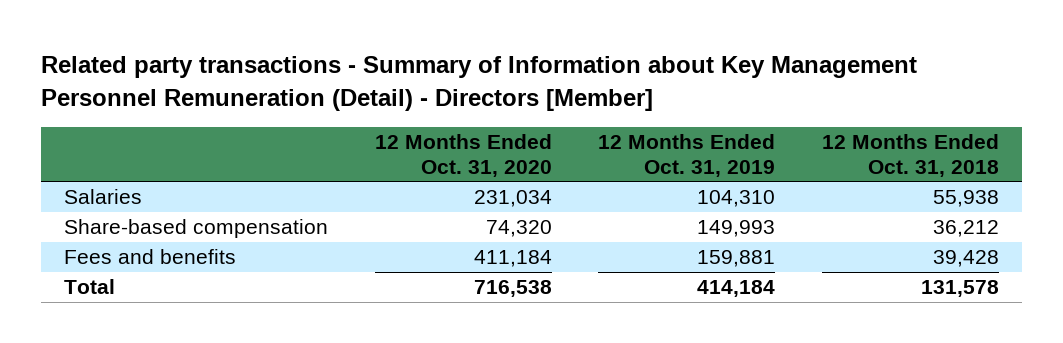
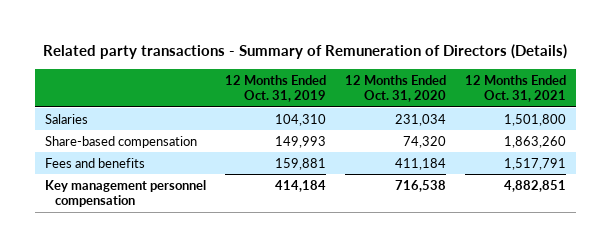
- Related party transactions - Summary of Information about Key Management Personnel Remuneration (Detail) - Directors [Member]
+ Related party transactions - Summary of Remuneration of Directors (Details)
- | 12 Months Ended Oct. 31, 2020 | 12 Months Ended Oct. 31, 2019 | 12 Months Ended Oct. 31, 2018
+ | 12 Months Ended Oct. 31, 2019 | 12 Months Ended Oct. 31, 2020 | 12 Months Ended Oct. 31, 2021
- Total | 716,538 | 414,184 | 131,578
+ Key management personnel compensation | 414,184 | 716,538 | 4,882,851

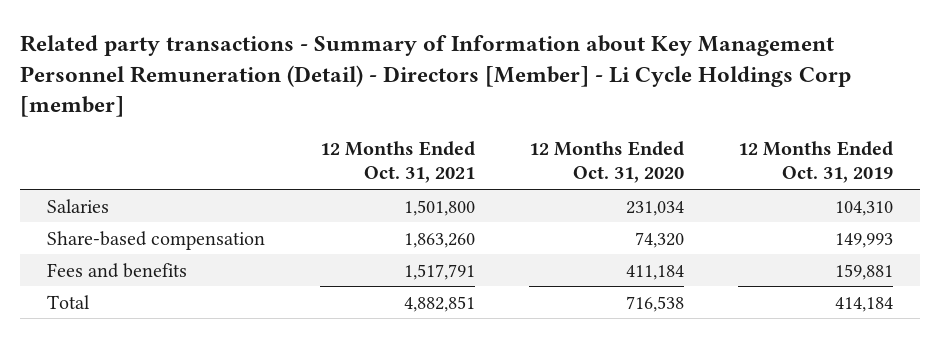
- Related party transactions - Summary of Remuneration of Directors (Details)
+ Related party transactions - Summary of Information about Key Management Personnel Remuneration (Detail) - Directors [Member] - Li Cycle Holdings Corp [member]
- | 12 Months Ended Oct. 31, 2019 | 12 Months Ended Oct. 31, 2020 | 12 Months Ended Oct. 31, 2021
+ | 12 Months Ended Oct. 31, 2021 | 12 Months Ended Oct. 31, 2020 | 12 Months Ended Oct. 31, 2019
- Key management personnel compensation | 414,184 | 716,538 | 4,882,851
+ Total | 4,882,851 | 716,538 | 414,184

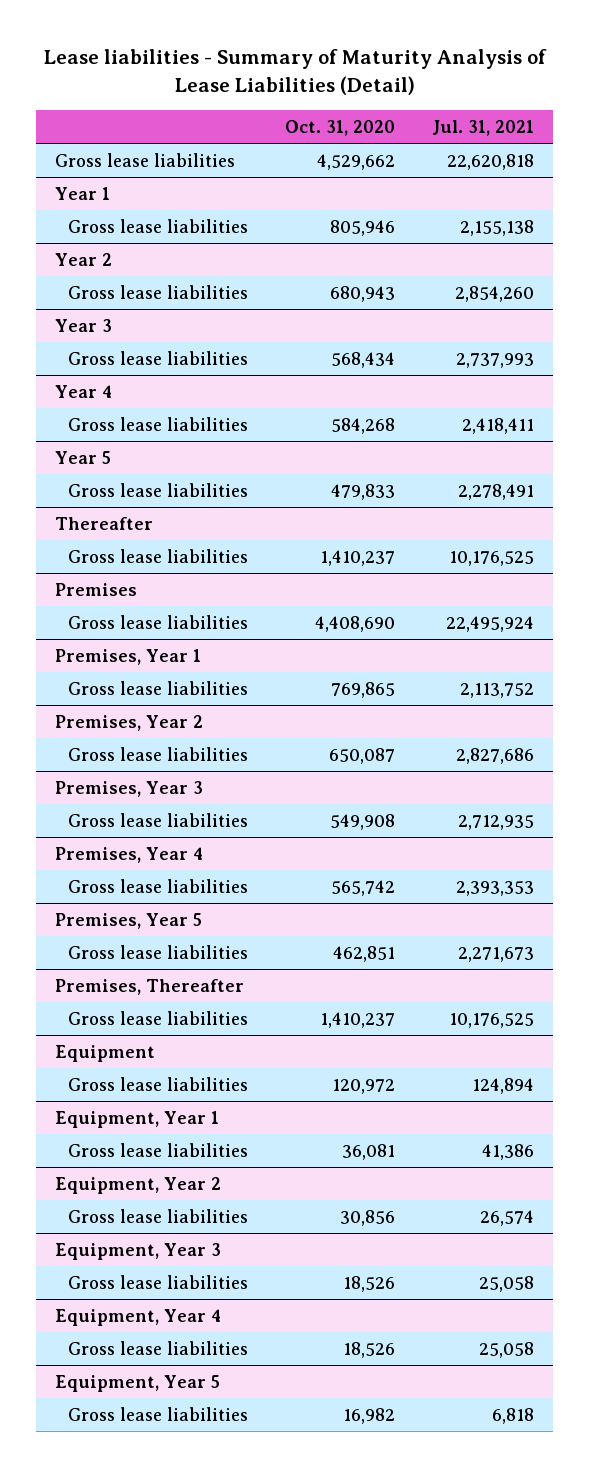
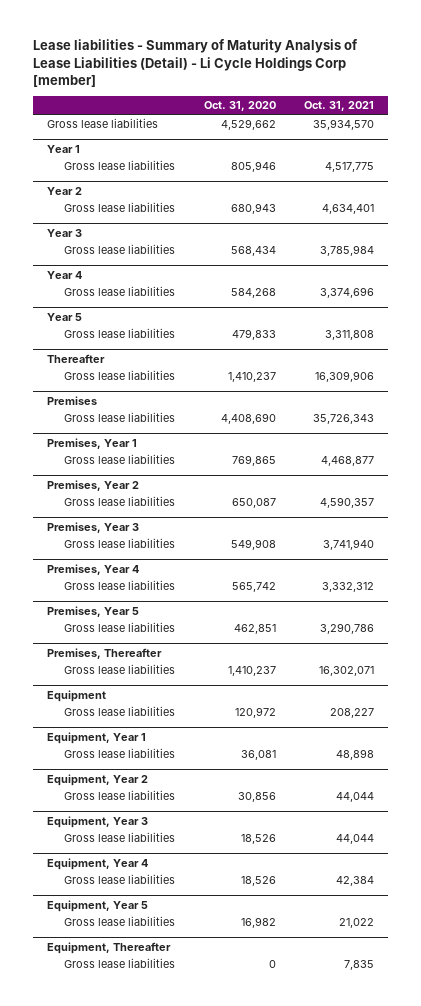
- Lease liabilities - Summary of Maturity Analysis of Lease Liabilities (Detail)
+ Lease liabilities - Summary of Maturity Analysis of Lease Liabilities (Detail) - Li Cycle Holdings Corp [member]
- | Oct. 31, 2020 | Jul. 31, 2021
+ | Oct. 31, 2020 | Oct. 31, 2021
+ Equipment, Thereafter
+ Gross lease liabilities | 0 | 7,835

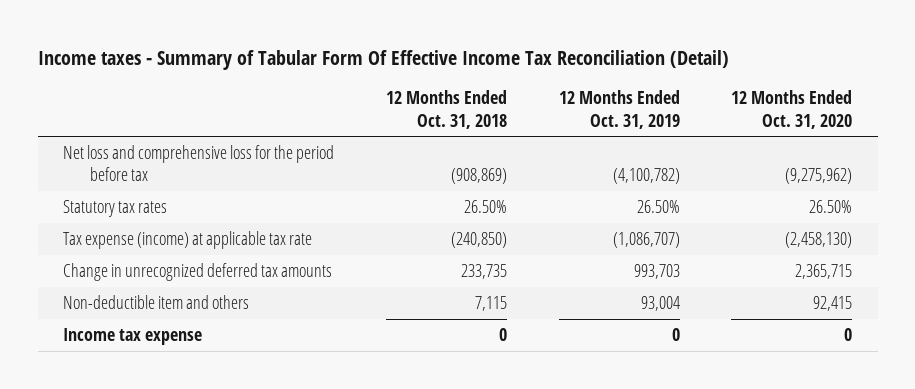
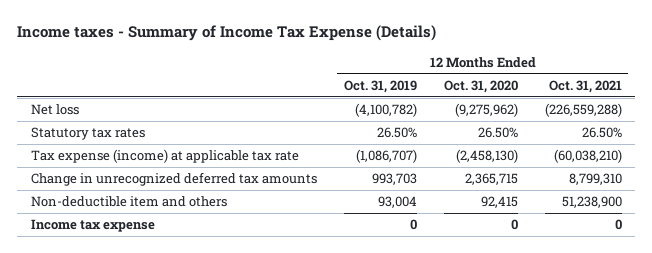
- Income taxes - Summary of Tabular Form Of Effective Income Tax Reconciliation (Detail)
+ Income taxes - Summary of Income Tax Expense (Details)
- | 12 Months Ended Oct. 31, 2018 | 12 Months Ended Oct. 31, 2019 | 12 Months Ended Oct. 31, 2020
+ | 12 Months Ended Oct. 31, 2019 | 12 Months Ended Oct. 31, 2020 | 12 Months Ended Oct. 31, 2021
- Net loss and comprehensive loss for the period before tax | (908,869) | (4,100,782) | (9,275,962)
+ Net loss | (4,100,782) | (9,275,962) | (226,559,288)

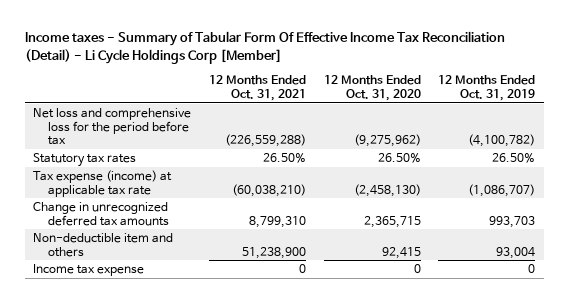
- Income taxes - Summary of Income Tax Expense (Details)
+ Income taxes - Summary of Tabular Form Of Effective Income Tax Reconciliation (Detail) - Li Cycle Holdings Corp [Member]
- | 12 Months Ended Oct. 31, 2019 | 12 Months Ended Oct. 31, 2020 | 12 Months Ended Oct. 31, 2021
+ | 12 Months Ended Oct. 31, 2021 | 12 Months Ended Oct. 31, 2020 | 12 Months Ended Oct. 31, 2019
- Net loss | (4,100,782) | (9,275,962) | (226,559,288)
+ Net loss and comprehensive loss for the period before tax | (226,559,288) | (9,275,962) | (4,100,782)

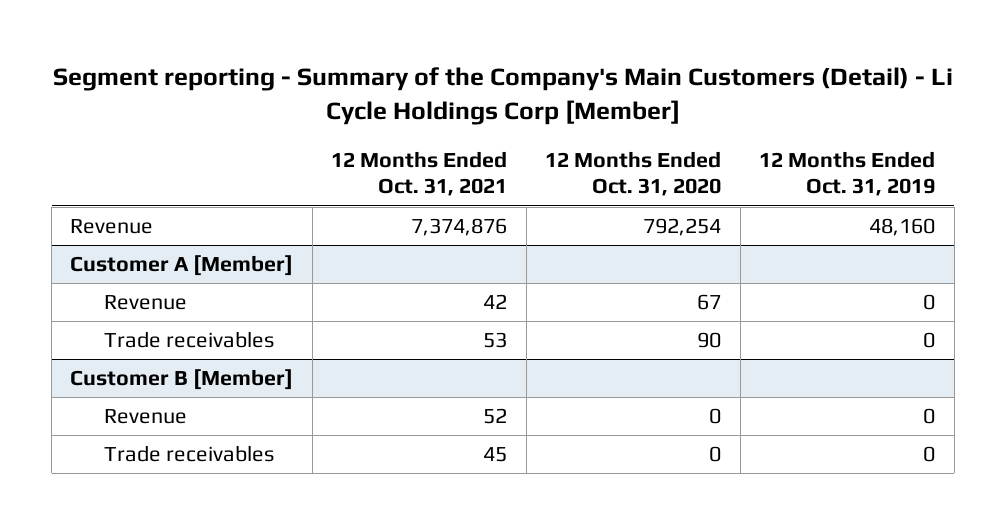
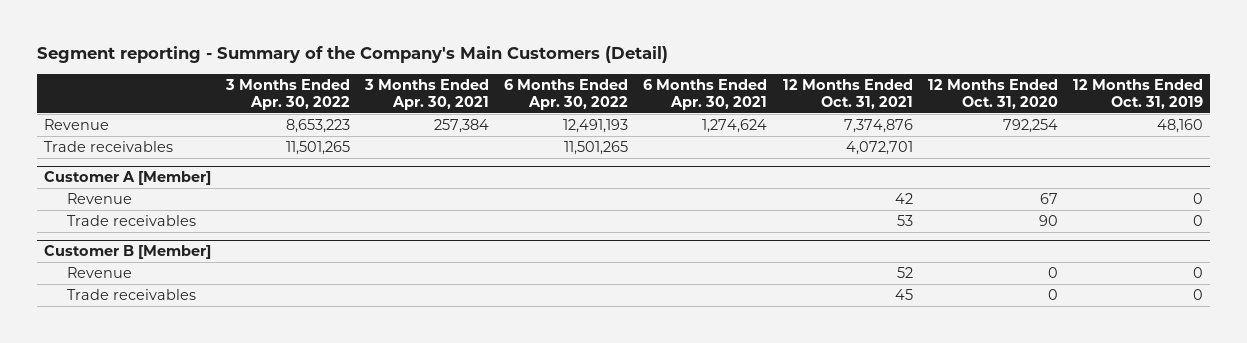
- Segment reporting - Summary of the Company's Main Customers (Detail) - Li Cycle Holdings Corp [Member]
+ Segment reporting - Summary of the Company's Main Customers (Detail)
- | 12 Months Ended Oct. 31, 2021 | 12 Months Ended Oct. 31, 2020 | 12 Months Ended Oct. 31, 2019
+ | 3 Months Ended Apr. 30, 2022 | 3 Months Ended Apr. 30, 2021 | 6 Months Ended Apr. 30, 2022 | 6 Months Ended Apr. 30, 2021 | 12 Months Ended Oct. 31, 2021 | 12 Months Ended Oct. 31, 2020 | 12 Months Ended Oct. 31, 2019
+ Trade receivables | 11,501,265 | | 11,501,265 | | 4,072,701 | |

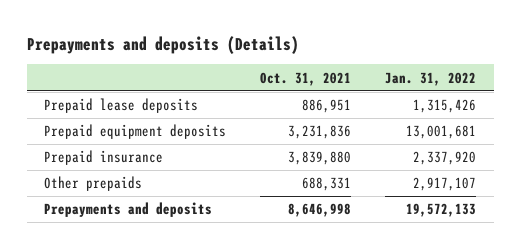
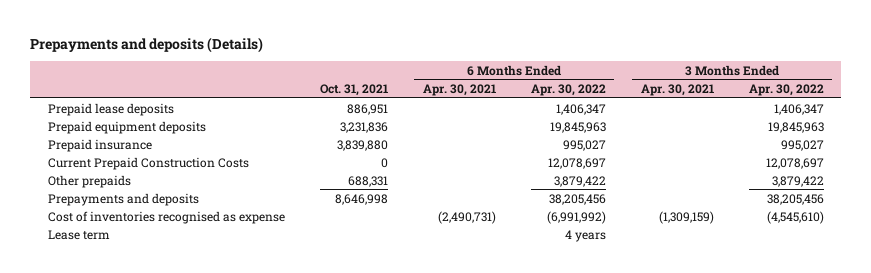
- | Oct. 31, 2021 | Jan. 31, 2022
+ | Oct. 31, 2021 | 6 Months Ended Apr. 30, 2021 | 6 Months Ended Apr. 30, 2022 | 3 Months Ended Apr. 30, 2021 | 3 Months Ended Apr. 30, 2022
+ Current Prepaid Construction Costs | 0 | | 12,078,697 | | 12,078,697
+ Cost of inventories recognised as expense | | (2,490,731) | (6,991,992) | (1,309,159) | (4,545,610)
+ Lease term | | | 4 years | |

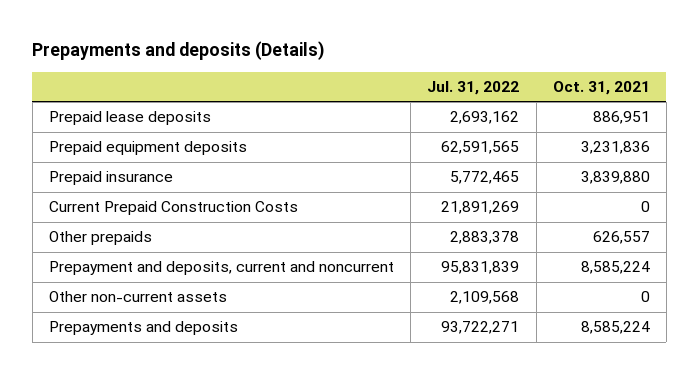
- | Oct. 31, 2021 | 6 Months Ended Apr. 30, 2021 | 6 Months Ended Apr. 30, 2022 | 3 Months Ended Apr. 30, 2021 | 3 Months Ended Apr. 30, 2022
+ | Jul. 31, 2022 | Oct. 31, 2021
- Other prepaids | 688,331 | | 3,879,422 | | 3,879,422
- Prepayments and deposits | 8,646,998 | | 38,205,456 | | 38,205,456
- Cost of inventories recognised as expense | | (2,490,731) | (6,991,992) | (1,309,159) | (4,545,610)
- Lease term | | | 4 years | |
+ Other prepaids | 2,883,378 | 626,557
+ Prepayment and deposits, current and noncurrent | 95,831,839 | 8,585,224
+ Other non-current assets | 2,109,568 | 0
+ Prepayments and deposits | 93,722,271 | 8,585,224

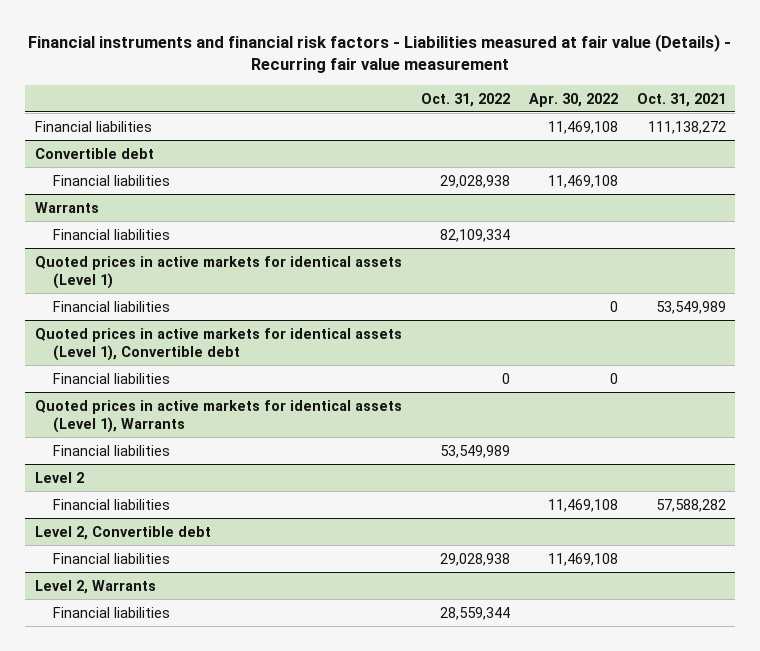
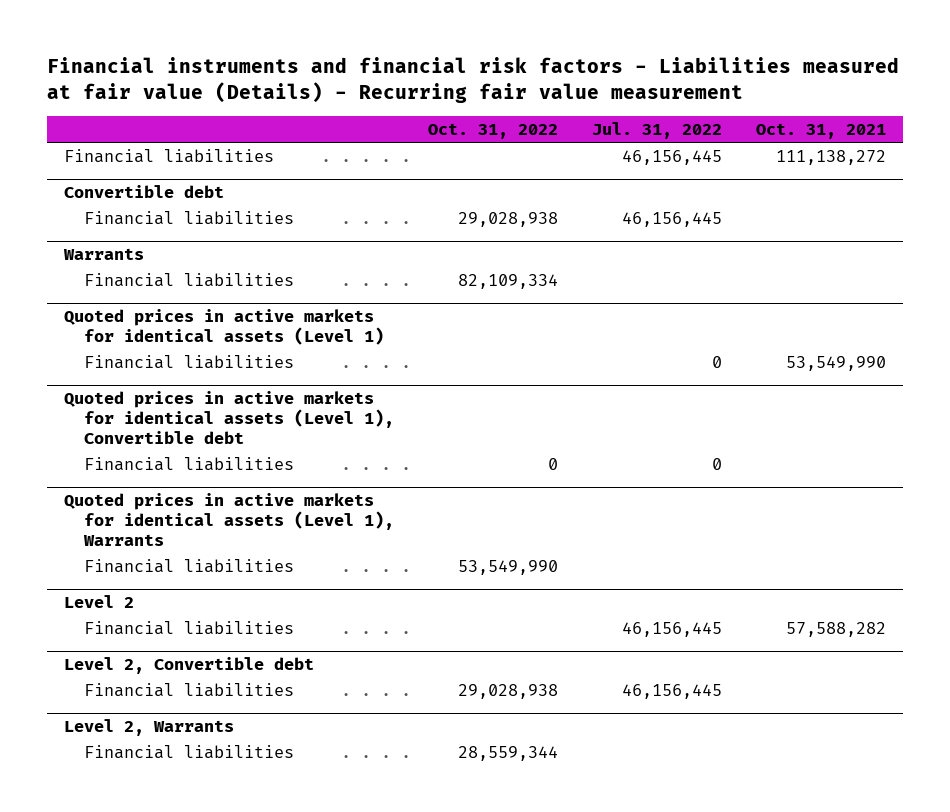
- | Oct. 31, 2022 | Apr. 30, 2022 | Oct. 31, 2021
+ | Oct. 31, 2022 | Jul. 31, 2022 | Oct. 31, 2021
@ Quoted prices in active markets for identical assets (Level 1)
- Financial liabilities | | 0 | 53,549,989
+ Financial liabilities | | 0 | 53,549,990
@ Quoted prices in active markets for identical assets (Level 1), Warrants
- Financial liabilities | 53,549,989 | |
+ Financial liabilities | 53,549,990 | |

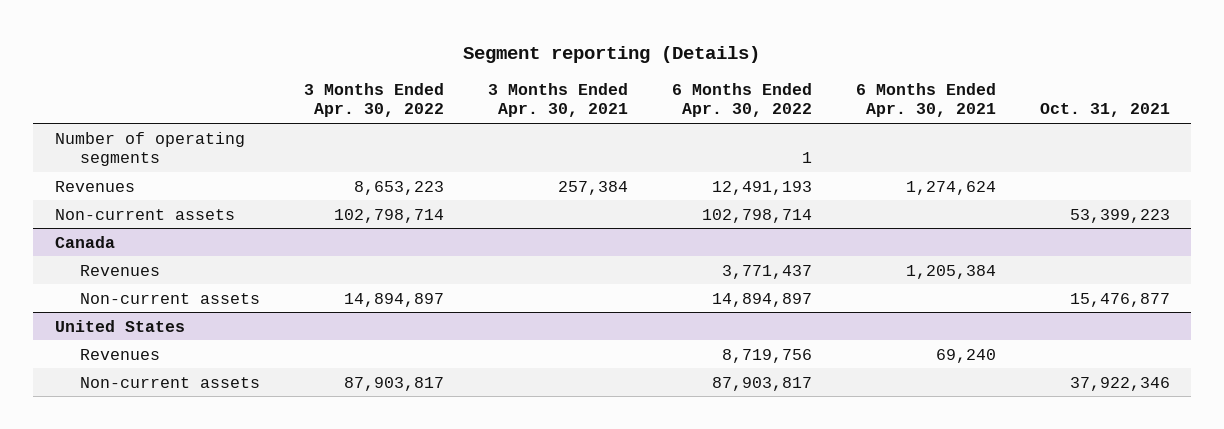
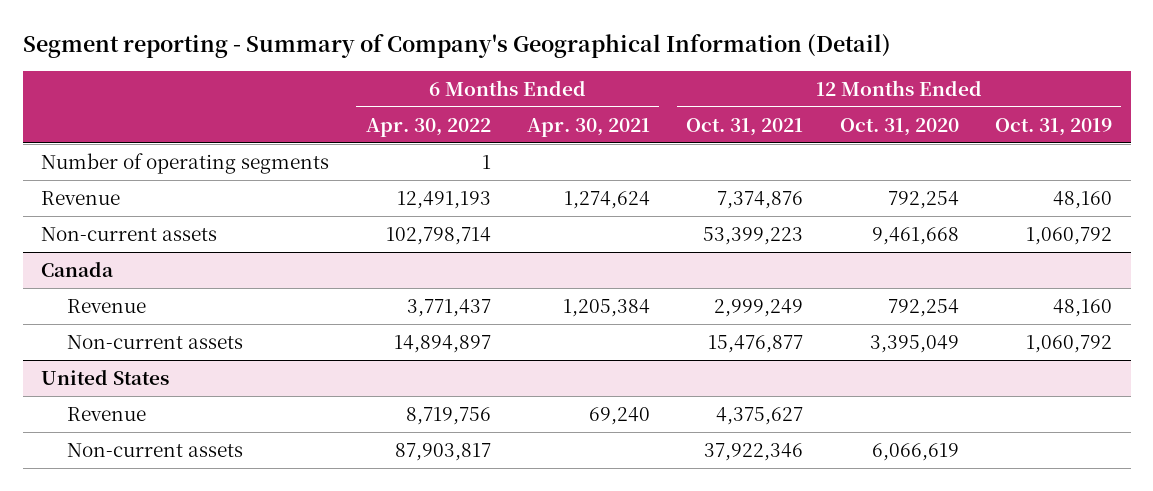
- Segment reporting (Details)
+ Segment reporting - Summary of Company's Geographical Information (Detail)
- | 3 Months Ended Apr. 30, 2022 | 3 Months Ended Apr. 30, 2021 | 6 Months Ended Apr. 30, 2022 | 6 Months Ended Apr. 30, 2021 | Oct. 31, 2021
+ | 6 Months Ended Apr. 30, 2022 | 6 Months Ended Apr. 30, 2021 | 12 Months Ended Oct. 31, 2021 | 12 Months Ended Oct. 31, 2020 | 12 Months Ended Oct. 31, 2019
- Revenues | 8,653,223 | 257,384 | 12,491,193 | 1,274,624 |
+ Revenue | 12,491,193 | 1,274,624 | 7,374,876 | 792,254 | 48,160
@ Canada
- Revenues | | | 3,771,437 | 1,205,384 |
+ Revenue | 3,771,437 | 1,205,384 | 2,999,249 | 792,254 | 48,160
@ United States
- Revenues | | | 8,719,756 | 69,240 |
+ Revenue | 8,719,756 | 69,240 | 4,375,627 | |

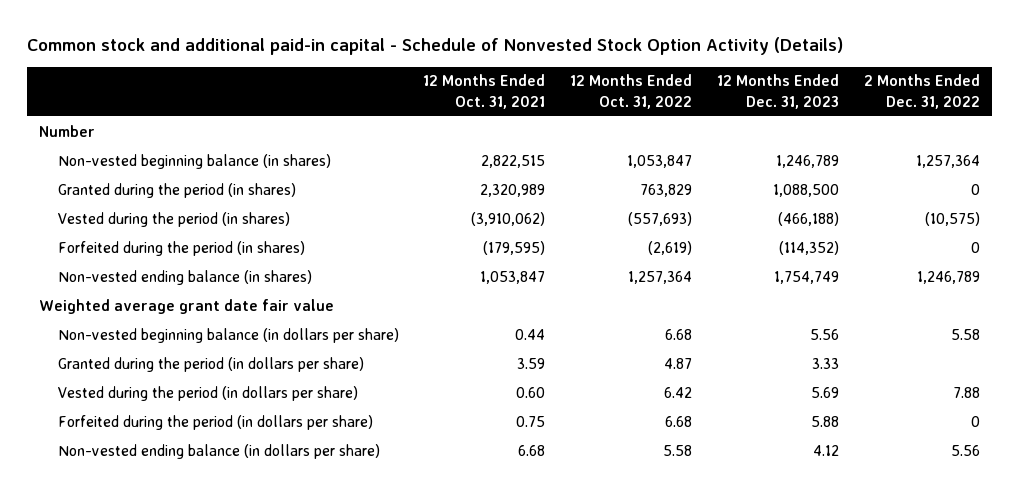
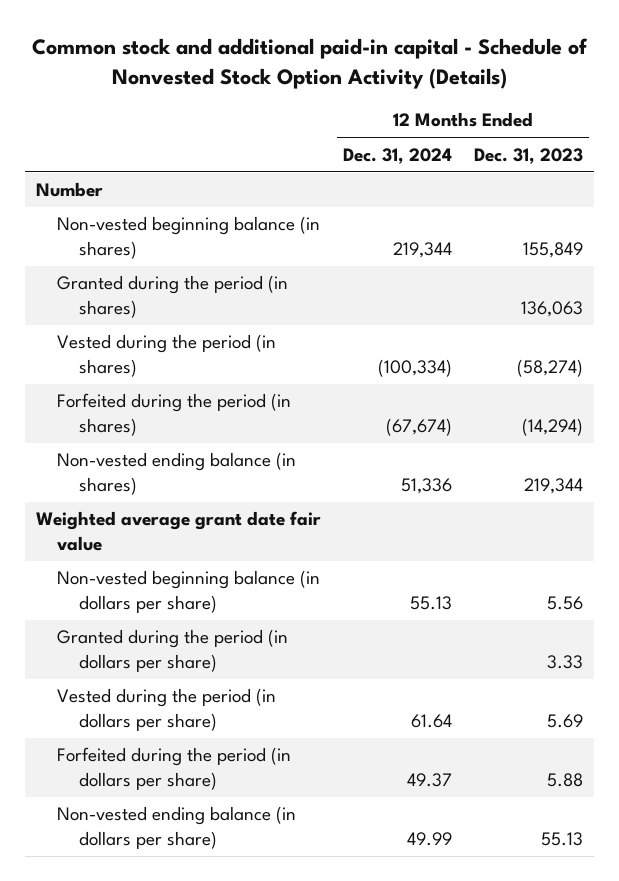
- | 12 Months Ended Oct. 31, 2021 | 12 Months Ended Oct. 31, 2022 | 12 Months Ended Dec. 31, 2023 | 2 Months Ended Dec. 31, 2022
+ | 12 Months Ended Dec. 31, 2024 | 12 Months Ended Dec. 31, 2023
- Non-vested beginning balance (in shares) | 2,822,515 | 1,053,847 | 1,246,789 | 1,257,364
- Granted during the period (in shares) | 2,320,989 | 763,829 | 1,088,500 | 0
- Vested during the period (in shares) | (3,910,062) | (557,693) | (466,188) | (10,575)
- Forfeited during the period (in shares) | (179,595) | (2,619) | (114,352) | 0
- Non-vested ending balance (in shares) | 1,053,847 | 1,257,364 | 1,754,749 | 1,246,789
+ Non-vested beginning balance (in shares) | 219,344 | 155,849
+ Granted during the period (in shares) | | 136,063
+ Vested during the period (in shares) | (100,334) | (58,274)
+ Forfeited during the period (in shares) | (67,674) | (14,294)
+ Non-vested ending balance (in shares) | 51,336 | 219,344
- Non-vested ending balance (in dollars per share) | 6.68 | 5.58 | 4.12 | 5.56
+ Non-vested ending balance (in dollars per share) | 49.99 | 55.13

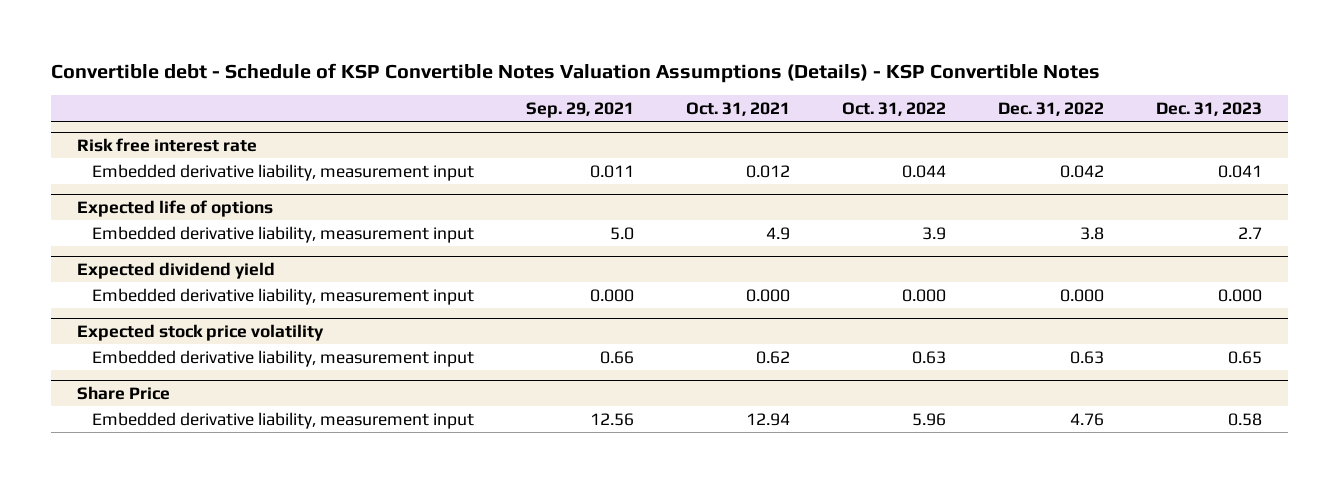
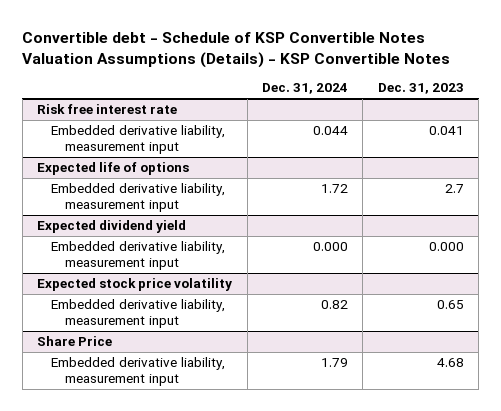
- | Sep. 29, 2021 | Oct. 31, 2021 | Oct. 31, 2022 | Dec. 31, 2022 | Dec. 31, 2023
+ | Dec. 31, 2024 | Dec. 31, 2023
@ Share Price
- Embedded derivative liability, measurement input | 12.56 | 12.94 | 5.96 | 4.76 | 0.58
+ Embedded derivative liability, measurement input | 1.79 | 4.68

